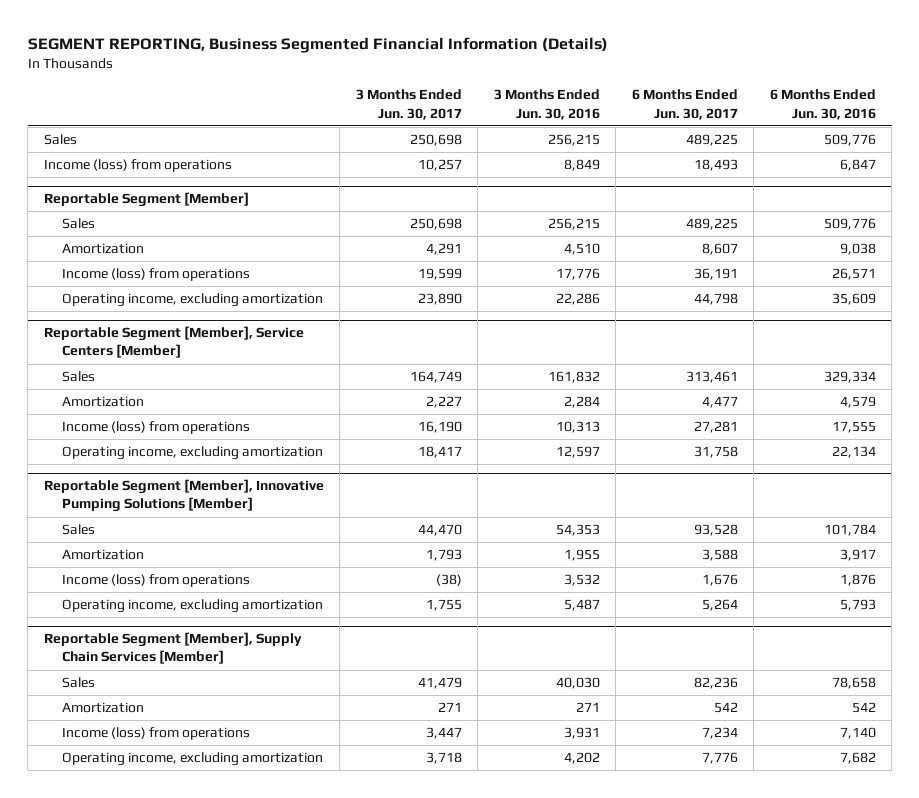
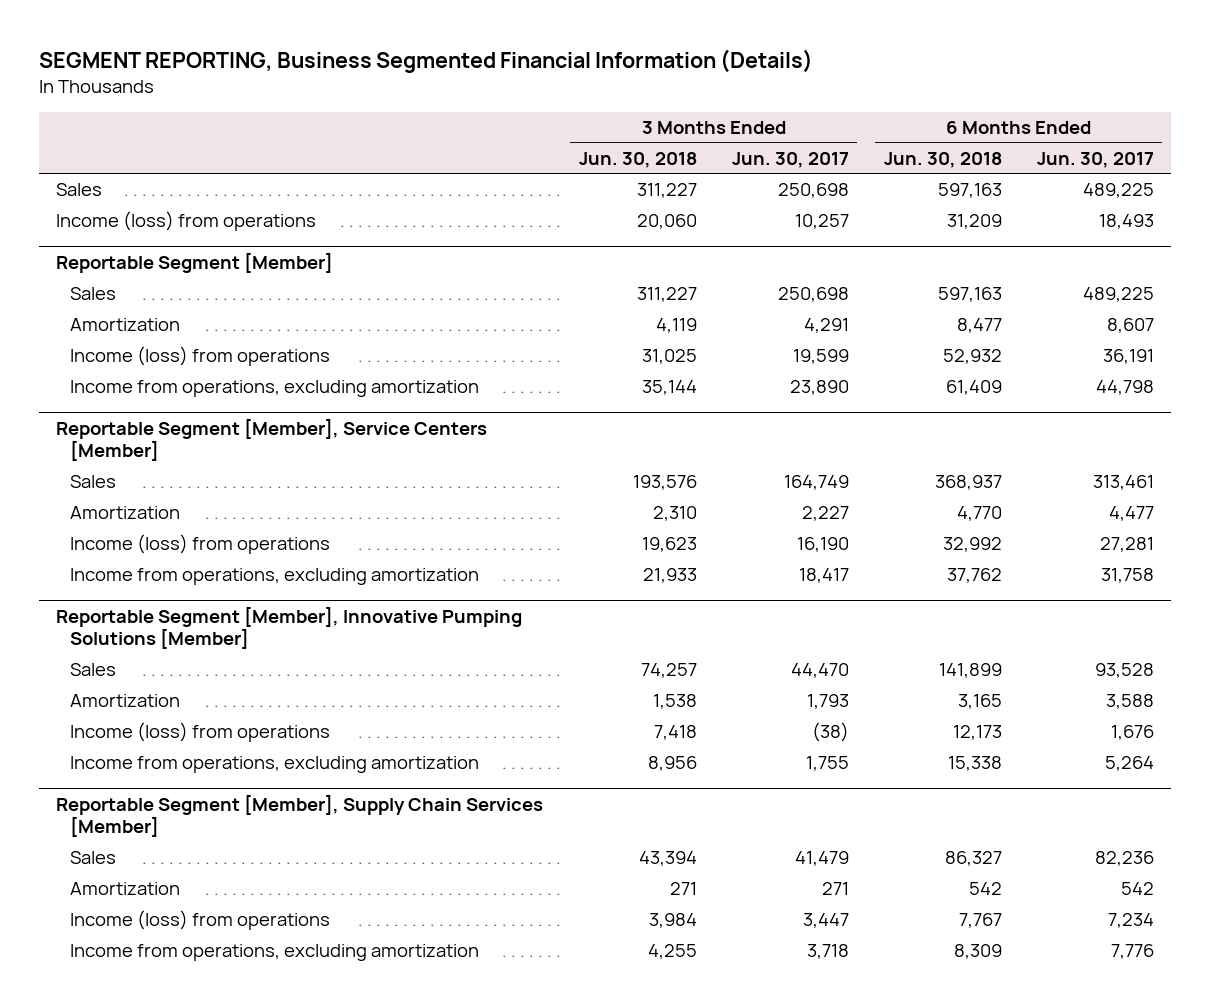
- | 3 Months Ended Jun. 30, 2017 | 3 Months Ended Jun. 30, 2016 | 6 Months Ended Jun. 30, 2017 | 6 Months Ended Jun. 30, 2016
+ | 3 Months Ended Jun. 30, 2018 | 3 Months Ended Jun. 30, 2017 | 6 Months Ended Jun. 30, 2018 | 6 Months Ended Jun. 30, 2017
@ Reportable Segment [Member]
- Operating income, excluding amortization | 23,890 | 22,286 | 44,798 | 35,609
+ Income from operations, excluding amortization | 35,144 | 23,890 | 61,409 | 44,798
@ Reportable Segment [Member], Service Centers [Member]
- Operating income, excluding amortization | 18,417 | 12,597 | 31,758 | 22,134
+ Income from operations, excluding amortization | 21,933 | 18,417 | 37,762 | 31,758
@ Reportable Segment [Member], Innovative Pumping Solutions [Member]
- Operating income, excluding amortization | 1,755 | 5,487 | 5,264 | 5,793
+ Income from operations, excluding amortization | 8,956 | 1,755 | 15,338 | 5,264
@ Reportable Segment [Member], Supply Chain Services [Member]
- Operating income, excluding amortization | 3,718 | 4,202 | 7,776 | 7,682
+ Income from operations, excluding amortization | 4,255 | 3,718 | 8,309 | 7,776

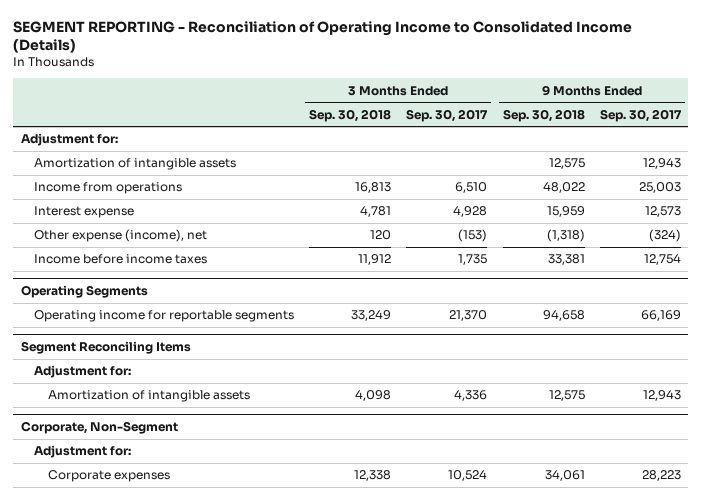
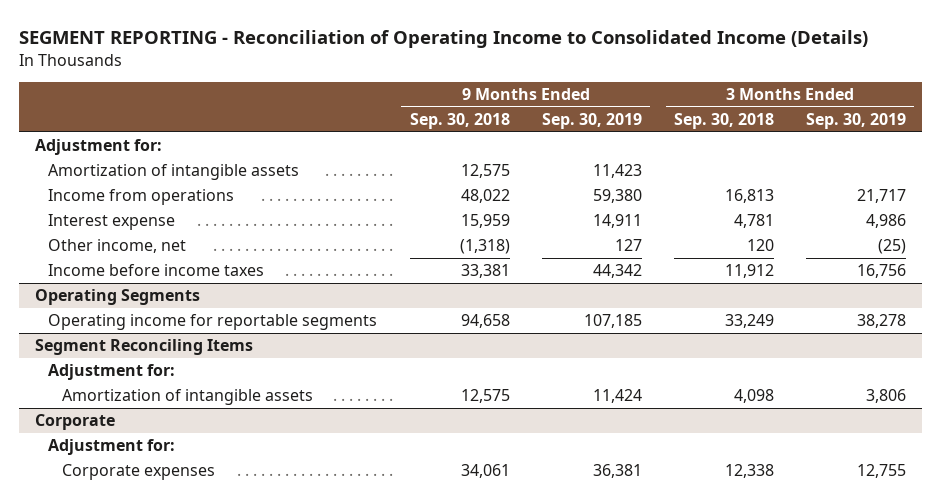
- | 3 Months Ended Sep. 30, 2018 | 3 Months Ended Sep. 30, 2017 | 9 Months Ended Sep. 30, 2018 | 9 Months Ended Sep. 30, 2017
+ | 9 Months Ended Sep. 30, 2018 | 9 Months Ended Sep. 30, 2019 | 3 Months Ended Sep. 30, 2018 | 3 Months Ended Sep. 30, 2019
- Other expense (income), net | 120 | (153) | (1,318) | (324)
+ Other income, net | (1,318) | 127 | 120 | (25)
- Corporate, Non-Segment
+ Corporate

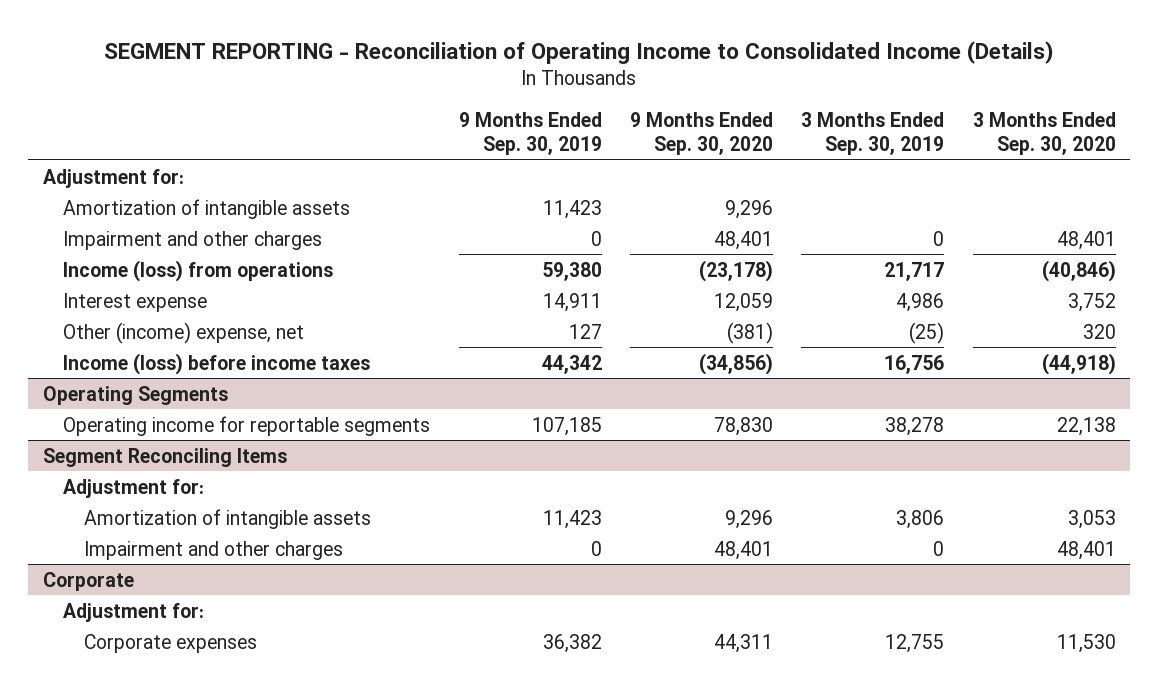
- | 9 Months Ended Sep. 30, 2018 | 9 Months Ended Sep. 30, 2019 | 3 Months Ended Sep. 30, 2018 | 3 Months Ended Sep. 30, 2019
+ | 9 Months Ended Sep. 30, 2019 | 9 Months Ended Sep. 30, 2020 | 3 Months Ended Sep. 30, 2019 | 3 Months Ended Sep. 30, 2020
- Income from operations | 48,022 | 59,380 | 16,813 | 21,717
+ Impairment and other charges | 0 | 48,401 | 0 | 48,401
+ Income (loss) from operations | 59,380 | (23,178) | 21,717 | (40,846)
- Other income, net | (1,318) | 127 | 120 | (25)
- Income before income taxes | 33,381 | 44,342 | 11,912 | 16,756
+ Other (income) expense, net | 127 | (381) | (25) | 320
+ Income (loss) before income taxes | 44,342 | (34,856) | 16,756 | (44,918)
@ Segment Reconciling Items
- Amortization of intangible assets | 12,575 | 11,424 | 4,098 | 3,806
+ Amortization of intangible assets | 11,423 | 9,296 | 3,806 | 3,053
+ Impairment and other charges | 0 | 48,401 | 0 | 48,401
@ Corporate
- Corporate expenses | 34,061 | 36,381 | 12,338 | 12,755
+ Corporate expenses | 36,382 | 44,311 | 12,755 | 11,530

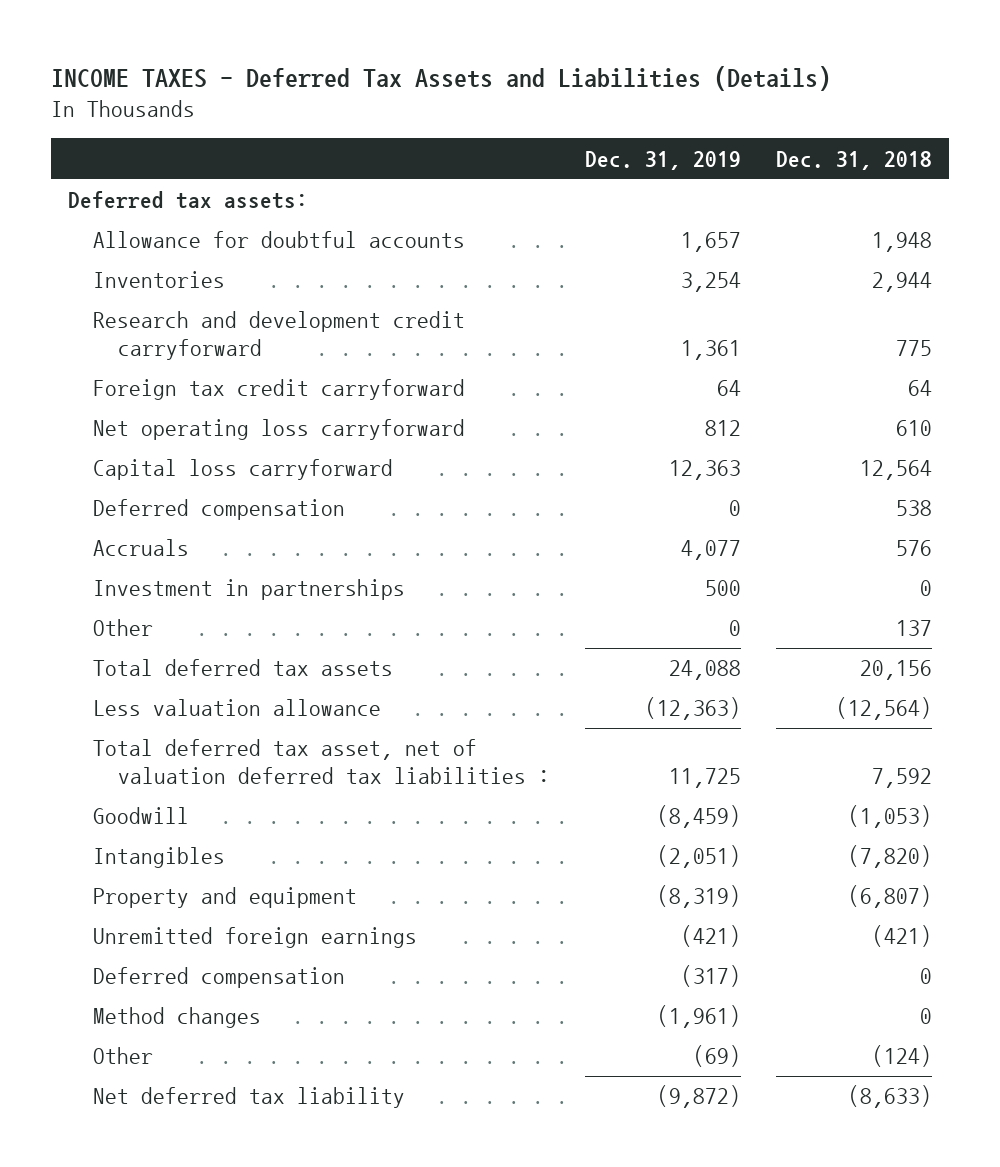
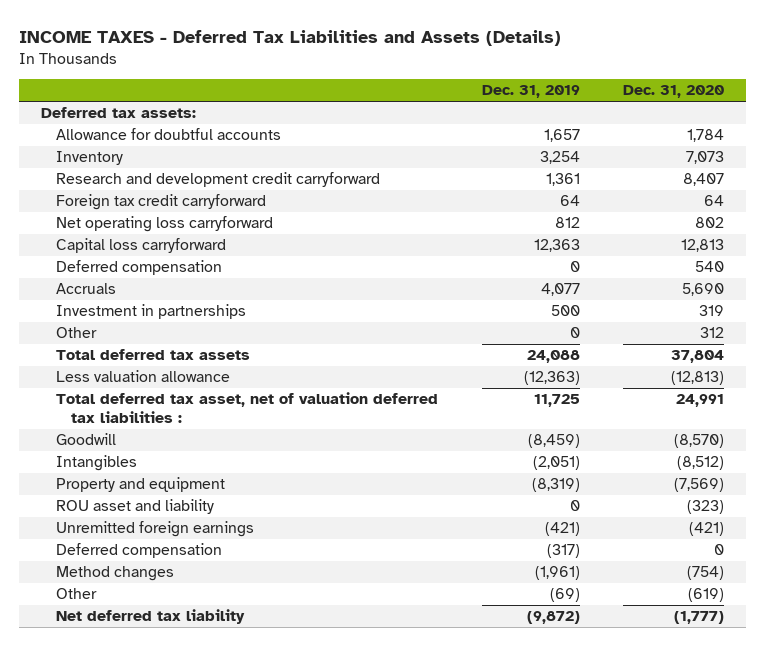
- INCOME TAXES - Deferred Tax Assets and Liabilities (Details)
+ INCOME TAXES - Deferred Tax Liabilities and Assets (Details)
- | Dec. 31, 2019 | Dec. 31, 2018
+ | Dec. 31, 2019 | Dec. 31, 2020
- Inventories | 3,254 | 2,944
+ Inventory | 3,254 | 7,073
+ ROU asset and liability | 0 | (323)

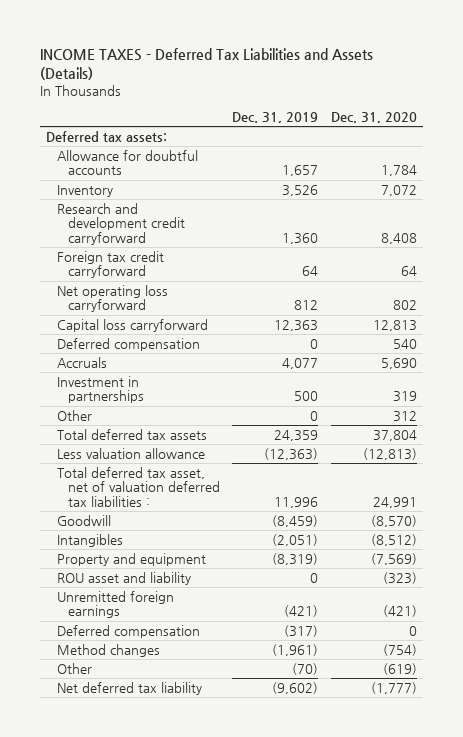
- Inventory | 3,254 | 7,073
- Research and development credit carryforward | 1,361 | 8,407
+ Inventory | 3,526 | 7,072
+ Research and development credit carryforward | 1,360 | 8,408
- Total deferred tax assets | 24,088 | 37,804
+ Total deferred tax assets | 24,359 | 37,804
- Total deferred tax asset, net of valuation deferred tax liabilities : | 11,725 | 24,991
+ Total deferred tax asset, net of valuation deferred tax liabilities : | 11,996 | 24,991
- Other | (69) | (619)
- Net deferred tax liability | (9,872) | (1,777)
+ Other | (70) | (619)
+ Net deferred tax liability | (9,602) | (1,777)

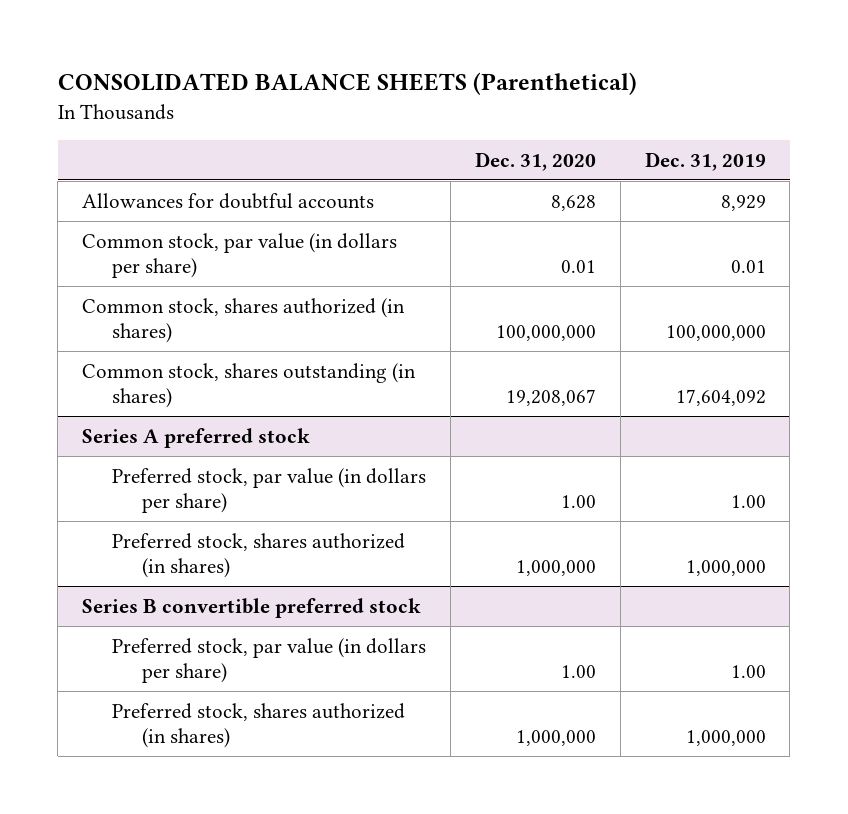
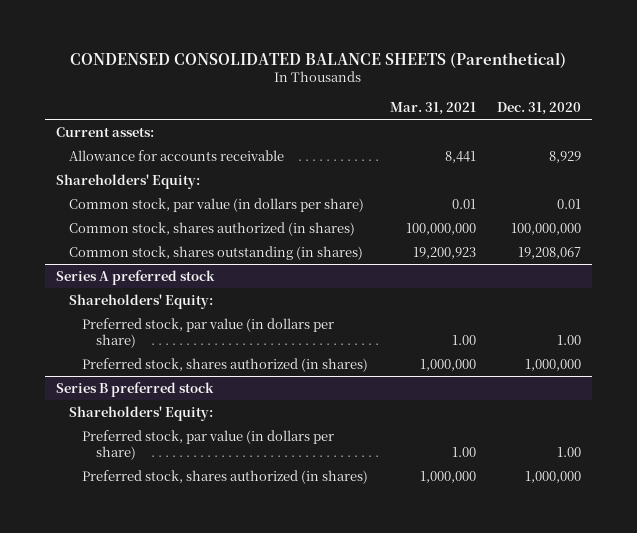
- CONSOLIDATED BALANCE SHEETS (Parenthetical)
+ CONDENSED CONSOLIDATED BALANCE SHEETS (Parenthetical)
- | Dec. 31, 2020 | Dec. 31, 2019
+ | Mar. 31, 2021 | Dec. 31, 2020
- Allowances for doubtful accounts | 8,628 | 8,929
+ Current assets:
+ Allowance for accounts receivable | 8,441 | 8,929
+ Shareholders' Equity:
@ Series A preferred stock
+ Shareholders' Equity:
- Series B convertible preferred stock
+ Series B preferred stock
+ Shareholders' Equity:

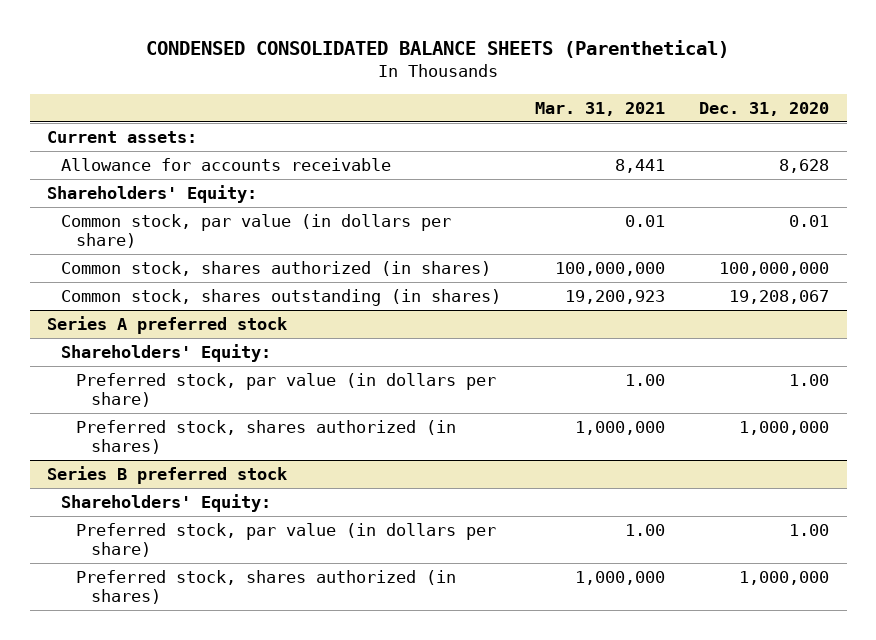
- Allowance for accounts receivable | 8,441 | 8,929
+ Allowance for accounts receivable | 8,441 | 8,628

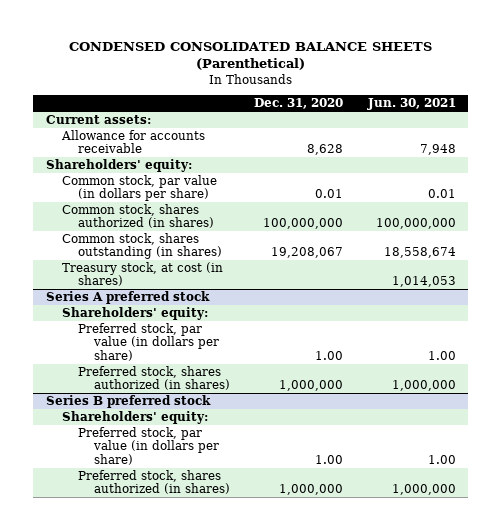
- | Mar. 31, 2021 | Dec. 31, 2020
+ | Dec. 31, 2020 | Jun. 30, 2021
- Shareholders' Equity:
+ Shareholders' equity:
+ Treasury stock, at cost (in shares) | | 1,014,053
@ Series A preferred stock
- Shareholders' Equity:
+ Shareholders' equity:
@ Series B preferred stock
- Shareholders' Equity:
+ Shareholders' equity:

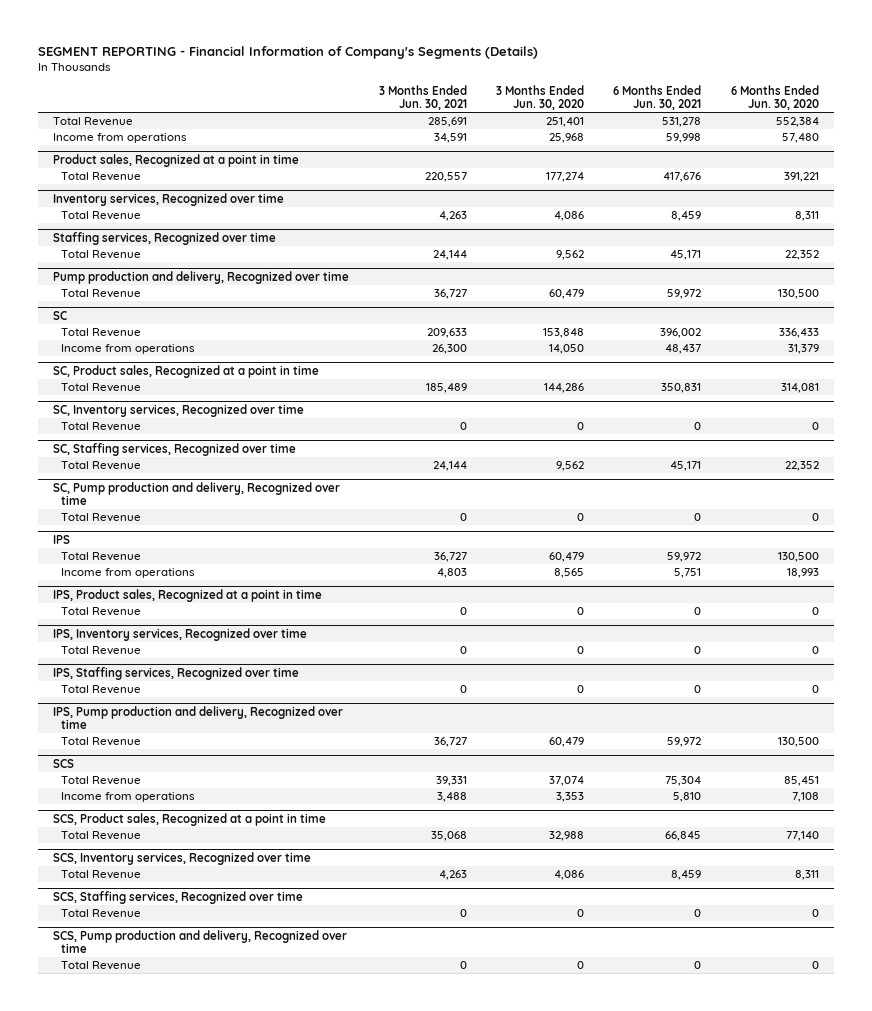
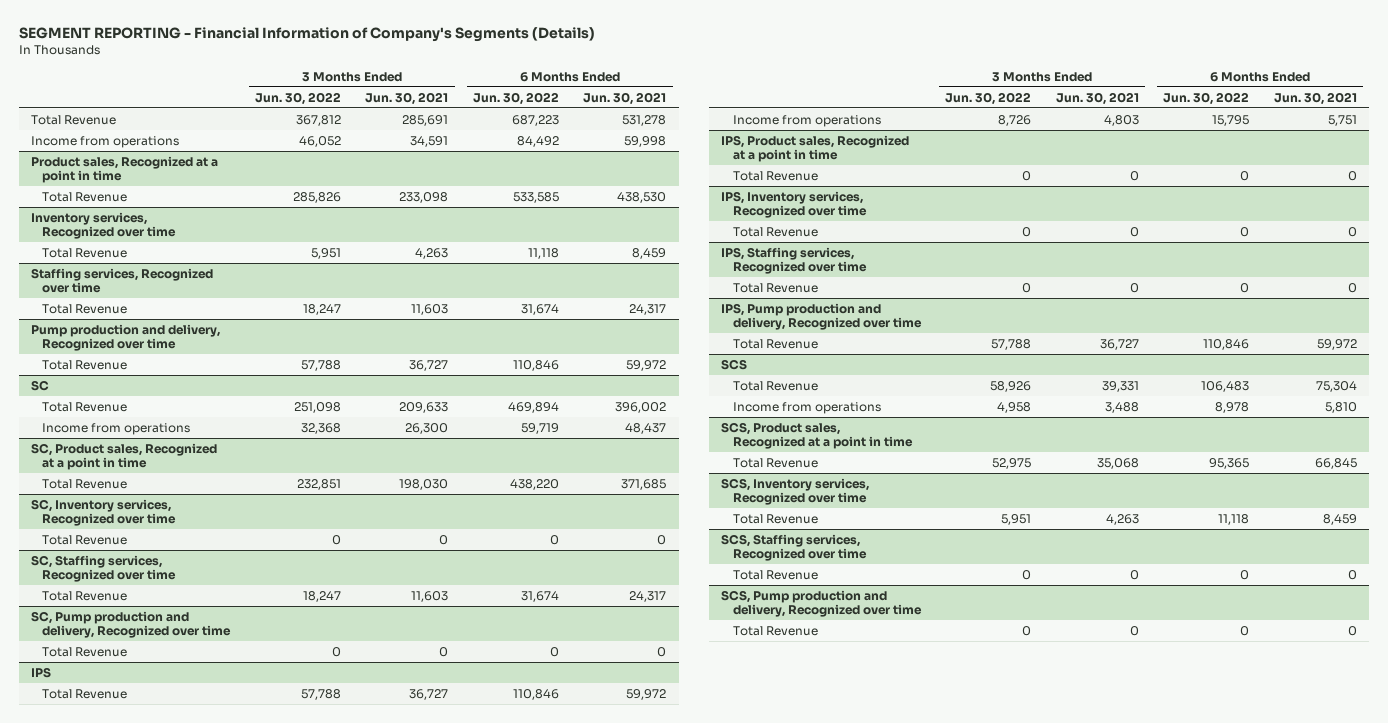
- | 3 Months Ended Jun. 30, 2021 | 3 Months Ended Jun. 30, 2020 | 6 Months Ended Jun. 30, 2021 | 6 Months Ended Jun. 30, 2020
+ | 3 Months Ended Jun. 30, 2022 | 3 Months Ended Jun. 30, 2021 | 6 Months Ended Jun. 30, 2022 | 6 Months Ended Jun. 30, 2021
@ Product sales, Recognized at a point in time
- Total Revenue | 220,557 | 177,274 | 417,676 | 391,221
+ Total Revenue | 285,826 | 233,098 | 533,585 | 438,530
@ Staffing services, Recognized over time
- Total Revenue | 24,144 | 9,562 | 45,171 | 22,352
+ Total Revenue | 18,247 | 11,603 | 31,674 | 24,317
@ SC, Product sales, Recognized at a point in time
- Total Revenue | 185,489 | 144,286 | 350,831 | 314,081
+ Total Revenue | 232,851 | 198,030 | 438,220 | 371,685
@ SC, Staffing services, Recognized over time
- Total Revenue | 24,144 | 9,562 | 45,171 | 22,352
+ Total Revenue | 18,247 | 11,603 | 31,674 | 24,317

